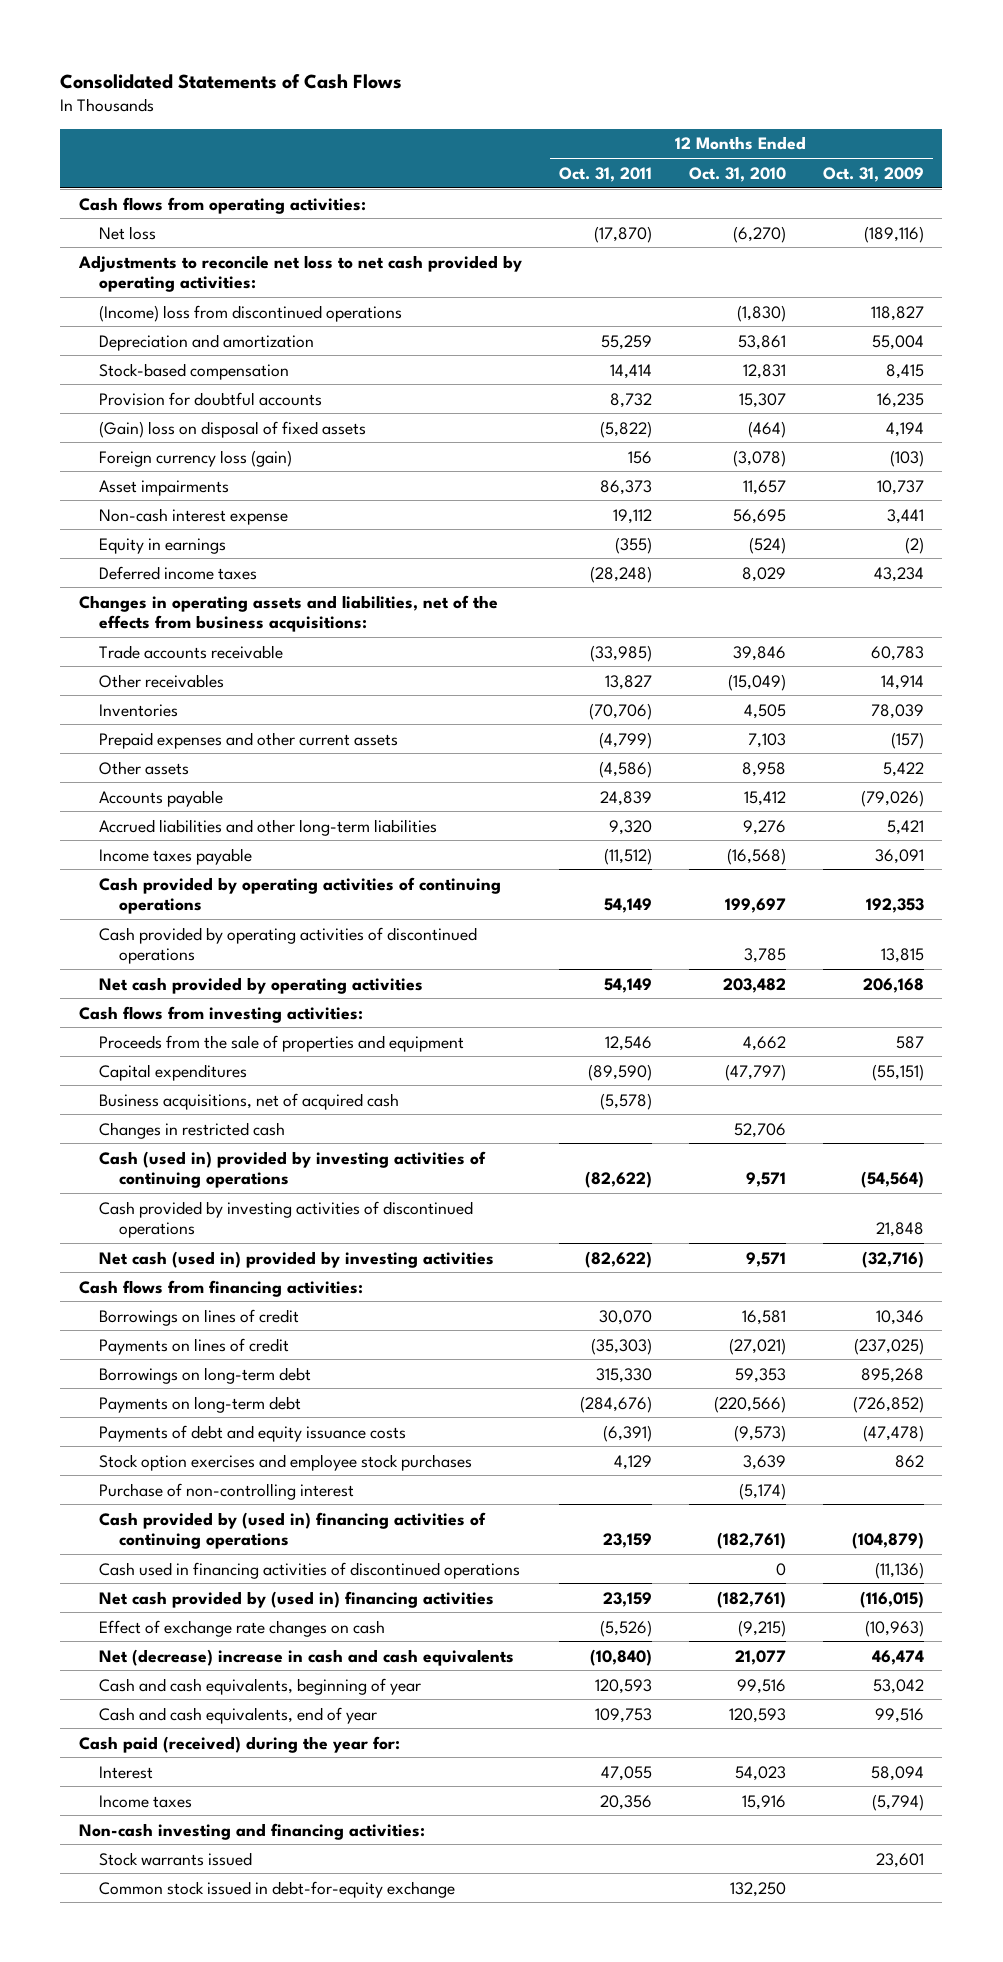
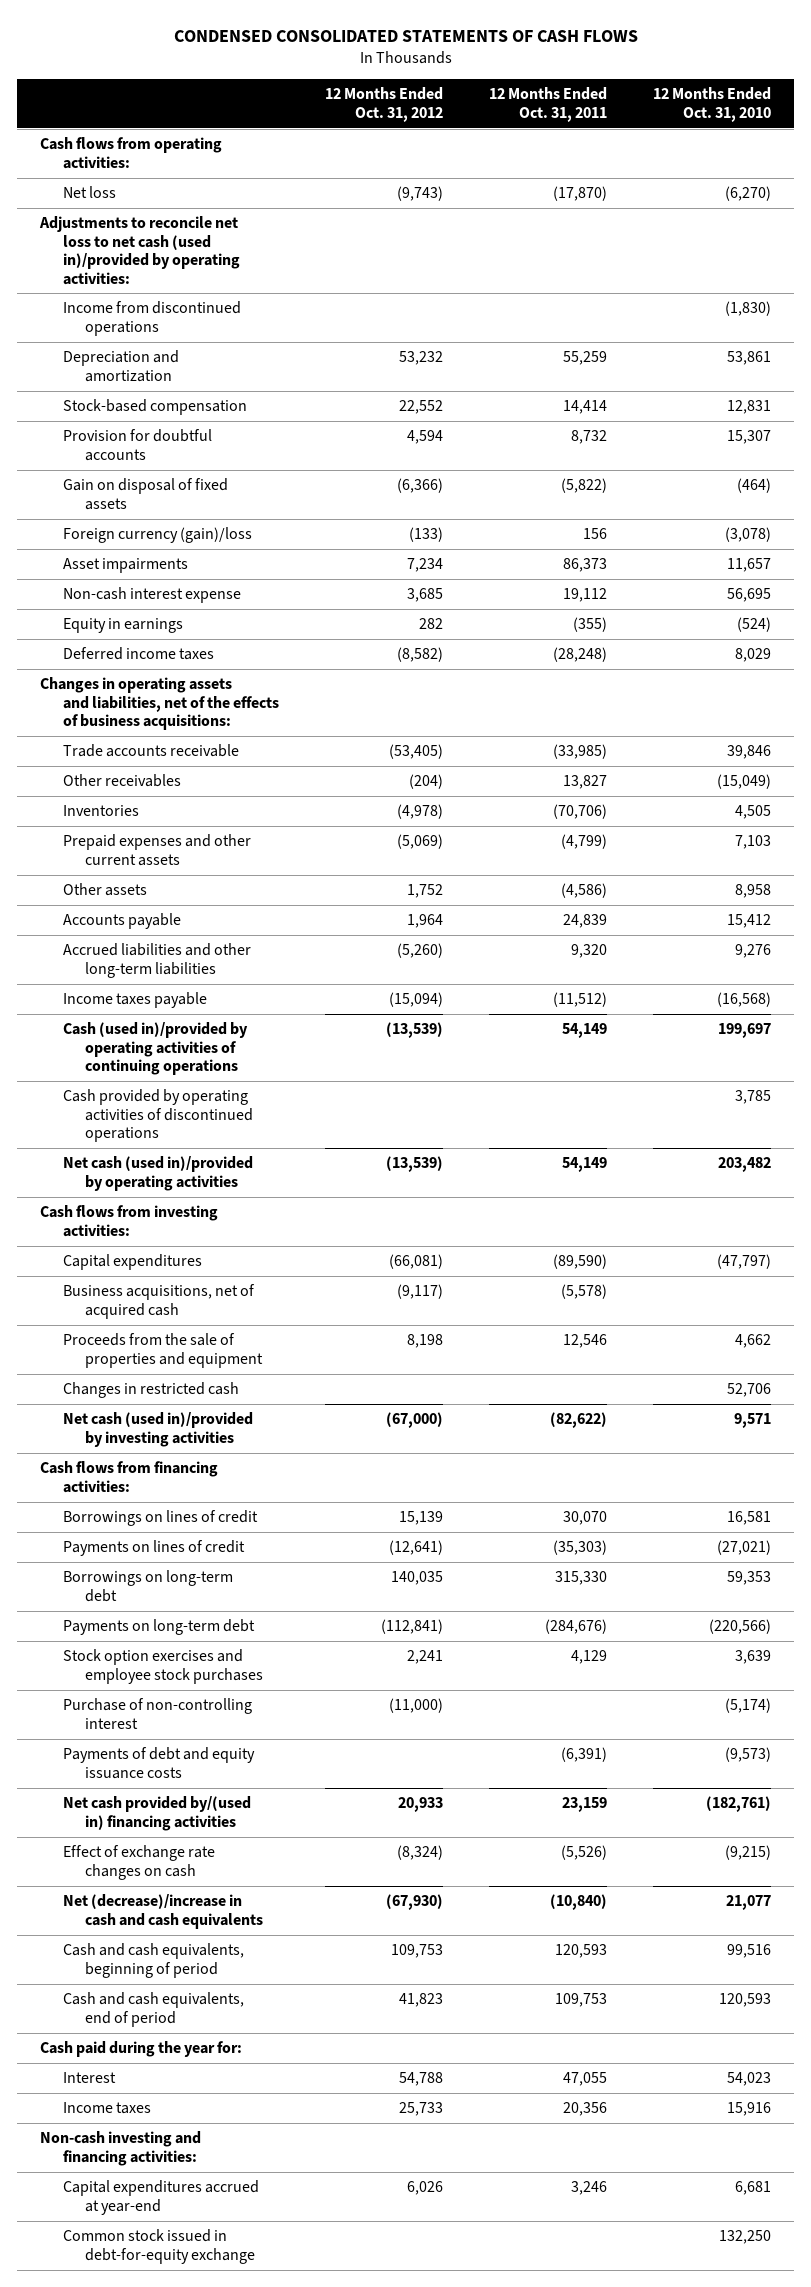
- Consolidated Statements of Cash Flows
+ CONDENSED CONSOLIDATED STATEMENTS OF CASH FLOWS
- | 12 Months Ended Oct. 31, 2011 | 12 Months Ended Oct. 31, 2010 | 12 Months Ended Oct. 31, 2009
+ | 12 Months Ended Oct. 31, 2012 | 12 Months Ended Oct. 31, 2011 | 12 Months Ended Oct. 31, 2010
- Adjustments to reconcile net loss to net cash provided by operating activities:
- (Income) loss from discontinued operations | | (1,830) | 118,827
+ Adjustments to reconcile net loss to net cash (used in)/provided by operating activities:
+ Income from discontinued operations | | | (1,830)
- (Gain) loss on disposal of fixed assets | (5,822) | (464) | 4,194
- Foreign currency loss (gain) | 156 | (3,078) | (103)
+ Gain on disposal of fixed assets | (6,366) | (5,822) | (464)
+ Foreign currency (gain)/loss | (133) | 156 | (3,078)
- Changes in operating assets and liabilities, net of the effects from business acquisitions:
+ Changes in operating assets and liabilities, net of the effects of business acquisitions:
- Cash provided by operating activities of continuing operations | 54,149 | 199,697 | 192,353
+ Cash (used in)/provided by operating activities of continuing operations | (13,539) | 54,149 | 199,697
- Net cash provided by operating activities | 54,149 | 203,482 | 206,168
+ Net cash (used in)/provided by operating activities | (13,539) | 54,149 | 203,482
moved down: Proceeds from the sale of properties and equipment | 8,198 | 12,546 | 4,662
- Cash (used in) provided by investing activities of continuing operations | (82,622) | 9,571 | (54,564)
- Cash provided by investing activities of discontinued operations | | | 21,848
- Net cash (used in) provided by investing activities | (82,622) | 9,571 | (32,716)
+ Net cash (used in)/provided by investing activities | (67,000) | (82,622) | 9,571
- Cash provided by (used in) financing activities of continuing operations | 23,159 | (182,761) | (104,879)
- Cash used in financing activities of discontinued operations | | 0 | (11,136)
- Net cash provided by (used in) financing activities | 23,159 | (182,761) | (116,015)
moved down: Payments of debt and equity issuance costs | | (6,391) | (9,573)
+ Net cash provided by/(used in) financing activities | 20,933 | 23,159 | (182,761)
- Net (decrease) increase in cash and cash equivalents | (10,840) | 21,077 | 46,474
- Cash and cash equivalents, beginning of year | 120,593 | 99,516 | 53,042
- Cash and cash equivalents, end of year | 109,753 | 120,593 | 99,516
- Cash paid (received) during the year for:
+ Net (decrease)/increase in cash and cash equivalents | (67,930) | (10,840) | 21,077
+ Cash and cash equivalents, beginning of period | 109,753 | 120,593 | 99,516
+ Cash and cash equivalents, end of period | 41,823 | 109,753 | 120,593
+ Cash paid during the year for:
- Stock warrants issued | | | 23,601
+ Capital expenditures accrued at year-end | 6,026 | 3,246 | 6,681

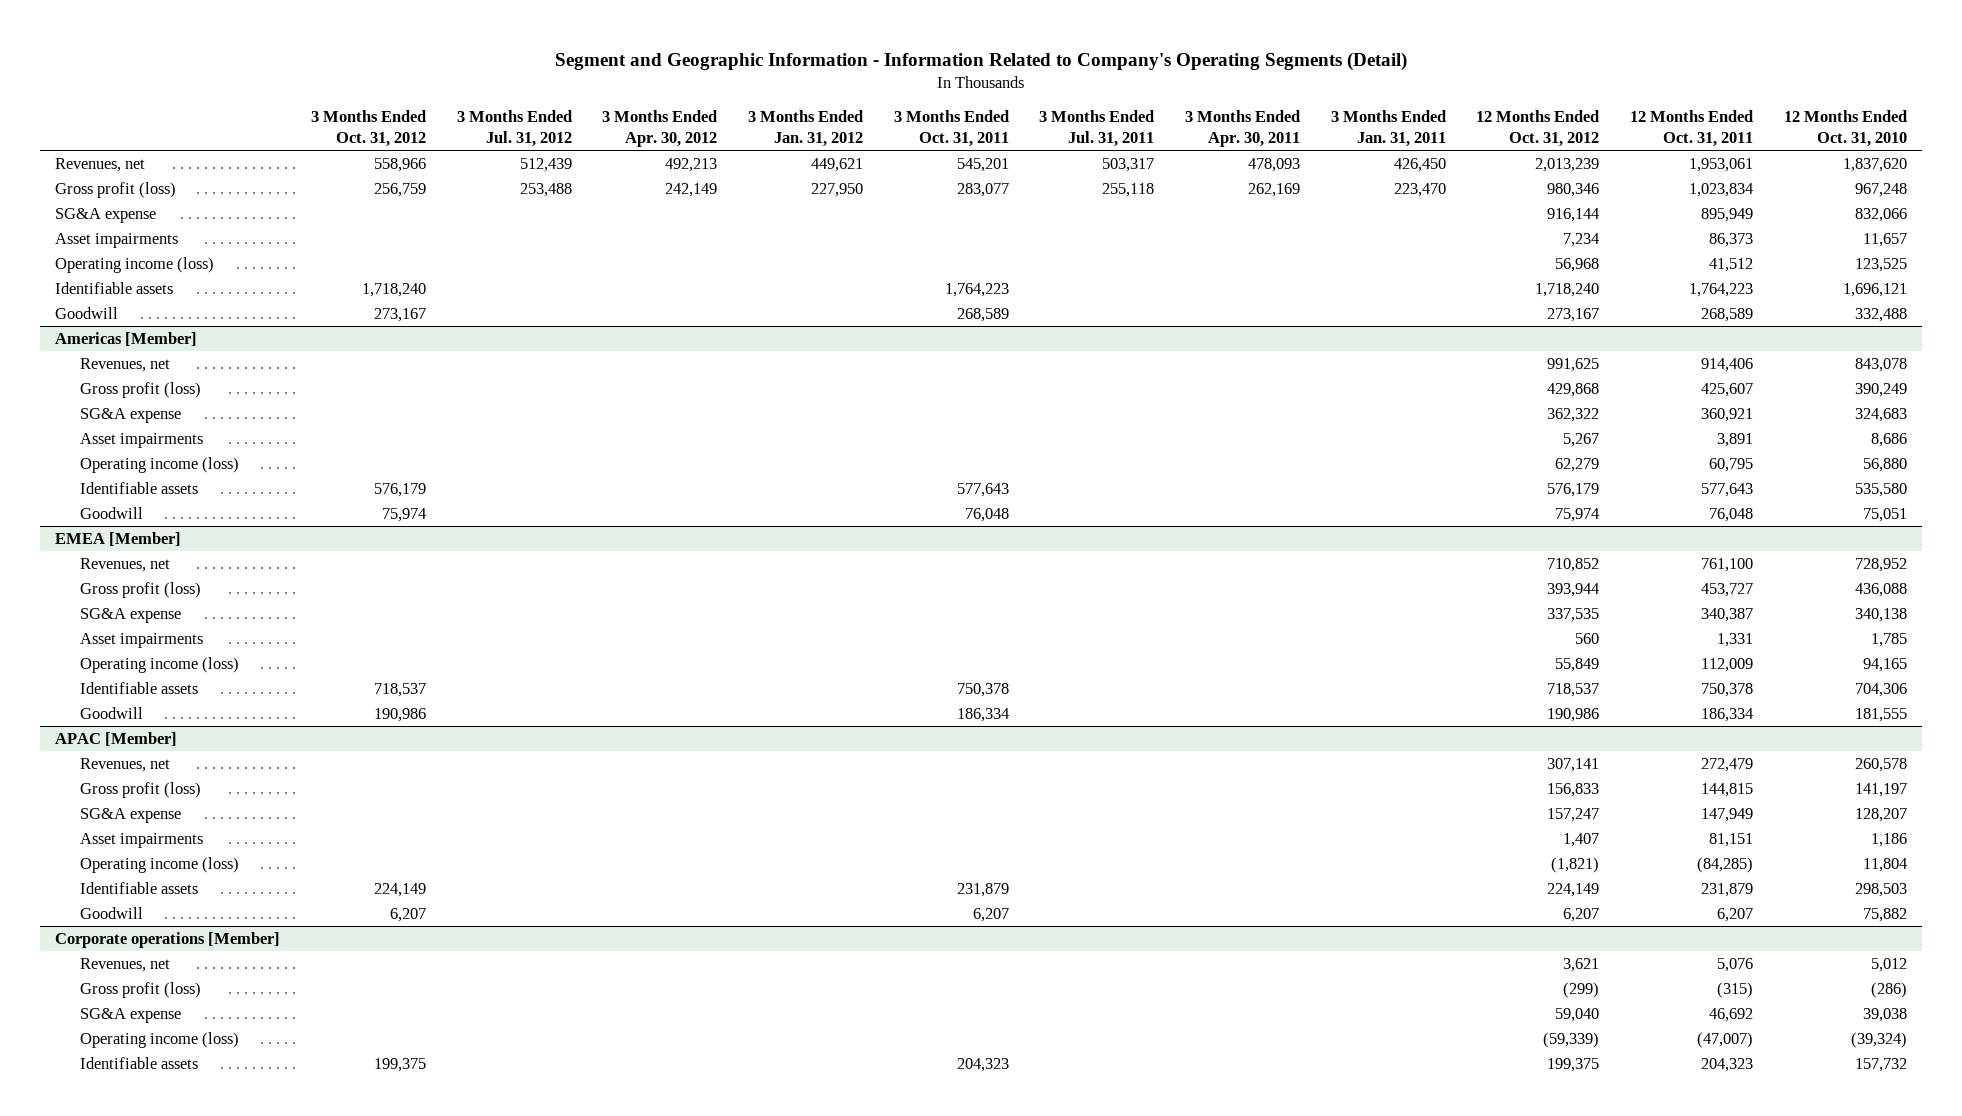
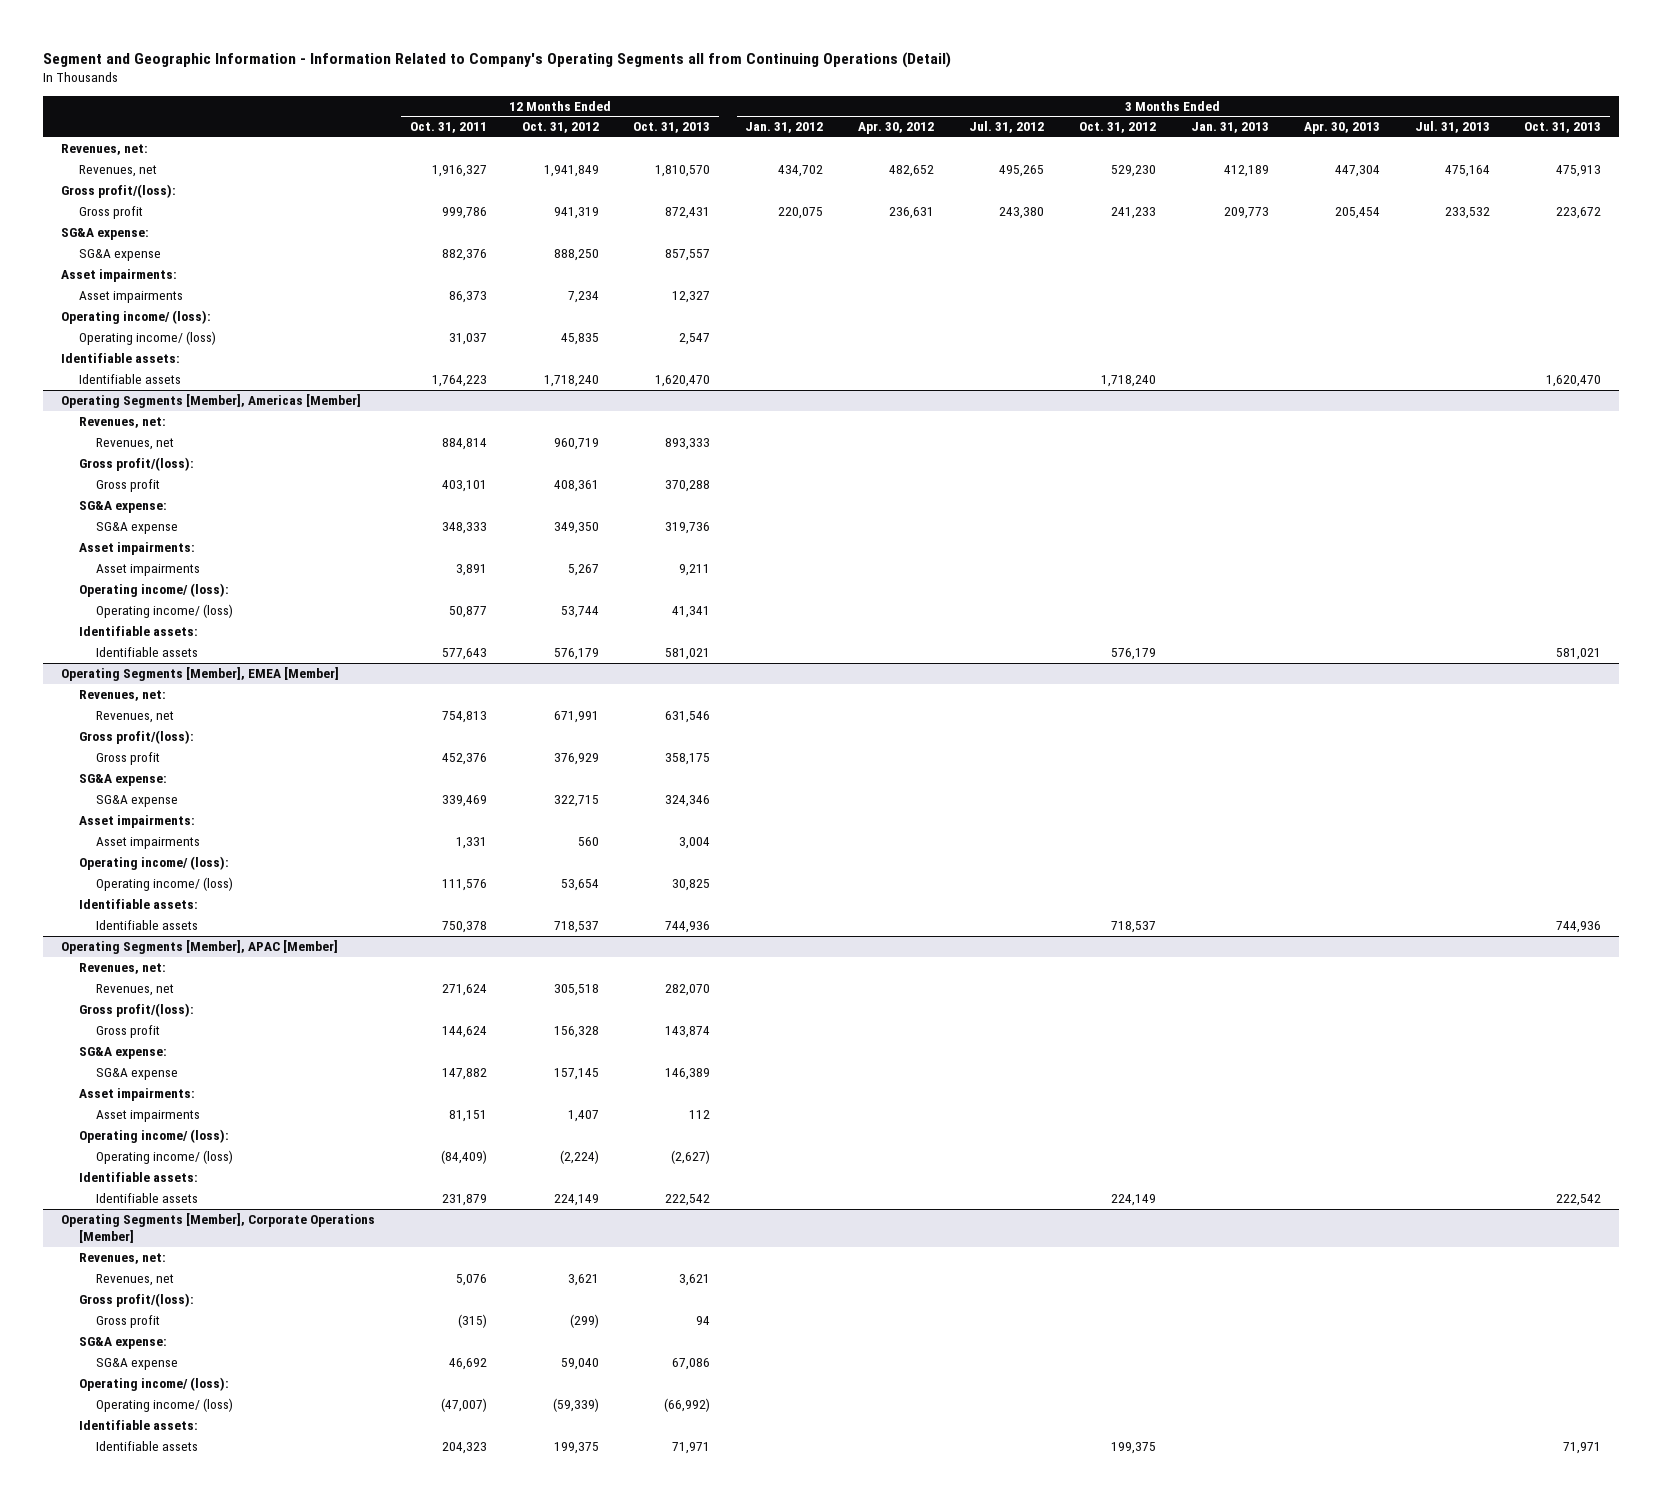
- Segment and Geographic Information - Information Related to Company's Operating Segments (Detail)
+ Segment and Geographic Information - Information Related to Company's Operating Segments all from Continuing Operations (Detail)
- | 3 Months Ended Oct. 31, 2012 | 3 Months Ended Jul. 31, 2012 | 3 Months Ended Apr. 30, 2012 | 3 Months Ended Jan. 31, 2012 | 3 Months Ended Oct. 31, 2011 | 3 Months Ended Jul. 31, 2011 | 3 Months Ended Apr. 30, 2011 | 3 Months Ended Jan. 31, 2011 | 12 Months Ended Oct. 31, 2012 | 12 Months Ended Oct. 31, 2011 | 12 Months Ended Oct. 31, 2010
+ | 12 Months Ended Oct. 31, 2011 | 12 Months Ended Oct. 31, 2012 | 12 Months Ended Oct. 31, 2013 | 3 Months Ended Jan. 31, 2012 | 3 Months Ended Apr. 30, 2012 | 3 Months Ended Jul. 31, 2012 | 3 Months Ended Oct. 31, 2012 | 3 Months Ended Jan. 31, 2013 | 3 Months Ended Apr. 30, 2013 | 3 Months Ended Jul. 31, 2013 | 3 Months Ended Oct. 31, 2013
- Revenues, net | 558,966 | 512,439 | 492,213 | 449,621 | 545,201 | 503,317 | 478,093 | 426,450 | 2,013,239 | 1,953,061 | 1,837,620
- Gross profit (loss) | 256,759 | 253,488 | 242,149 | 227,950 | 283,077 | 255,118 | 262,169 | 223,470 | 980,346 | 1,023,834 | 967,248
- SG&A expense | | | | | | | | | 916,144 | 895,949 | 832,066
+ Revenues, net:
+ Revenues, net | 1,916,327 | 1,941,849 | 1,810,570 | 434,702 | 482,652 | 495,265 | 529,230 | 412,189 | 447,304 | 475,164 | 475,913
+ Gross profit/(loss):
+ Gross profit | 999,786 | 941,319 | 872,431 | 220,075 | 236,631 | 243,380 | 241,233 | 209,773 | 205,454 | 233,532 | 223,672
+ SG&A expense:
+ SG&A expense | 882,376 | 888,250 | 857,557 | | | | | | | |
+ Asset impairments:
- Operating income (loss) | | | | | | | | | 56,968 | 41,512 | 123,525
+ Operating income/ (loss):
+ Operating income/ (loss) | 31,037 | 45,835 | 2,547 | | | | | | | |
+ Identifiable assets:
- Goodwill | 273,167 | | | | 268,589 | | | | 273,167 | 268,589 | 332,488
- Americas [Member]
- Revenues, net | | | | | | | | | 991,625 | 914,406 | 843,078
- Gross profit (loss) | | | | | | | | | 429,868 | 425,607 | 390,249
- SG&A expense | | | | | | | | | 362,322 | 360,921 | 324,683
+ Operating Segments [Member], Americas [Member]
+ Revenues, net:
+ Revenues, net | 884,814 | 960,719 | 893,333 | | | | | | | |
+ Gross profit/(loss):
+ Gross profit | 403,101 | 408,361 | 370,288 | | | | | | | |
+ SG&A expense:
+ SG&A expense | 348,333 | 349,350 | 319,736 | | | | | | | |
+ Asset impairments:
- Operating income (loss) | | | | | | | | | 62,279 | 60,795 | 56,880
+ Operating income/ (loss):
+ Operating income/ (loss) | 50,877 | 53,744 | 41,341 | | | | | | | |
+ Identifiable assets:
- Goodwill | 75,974 | | | | 76,048 | | | | 75,974 | 76,048 | 75,051
- EMEA [Member]
- Revenues, net | | | | | | | | | 710,852 | 761,100 | 728,952
- Gross profit (loss) | | | | | | | | | 393,944 | 453,727 | 436,088
- SG&A expense | | | | | | | | | 337,535 | 340,387 | 340,138
+ Operating Segments [Member], EMEA [Member]
+ Revenues, net:
+ Revenues, net | 754,813 | 671,991 | 631,546 | | | | | | | |
+ Gross profit/(loss):
+ Gross profit | 452,376 | 376,929 | 358,175 | | | | | | | |
+ SG&A expense:
+ SG&A expense | 339,469 | 322,715 | 324,346 | | | | | | | |
+ Asset impairments:
- Operating income (loss) | | | | | | | | | 55,849 | 112,009 | 94,165
+ Operating income/ (loss):
+ Operating income/ (loss) | 111,576 | 53,654 | 30,825 | | | | | | | |
+ Identifiable assets:
- Goodwill | 190,986 | | | | 186,334 | | | | 190,986 | 186,334 | 181,555
- APAC [Member]
- Revenues, net | | | | | | | | | 307,141 | 272,479 | 260,578
- Gross profit (loss) | | | | | | | | | 156,833 | 144,815 | 141,197
- SG&A expense | | | | | | | | | 157,247 | 147,949 | 128,207
+ Operating Segments [Member], APAC [Member]
+ Revenues, net:
+ Revenues, net | 271,624 | 305,518 | 282,070 | | | | | | | |
+ Gross profit/(loss):
+ Gross profit | 144,624 | 156,328 | 143,874 | | | | | | | |
+ SG&A expense:
+ SG&A expense | 147,882 | 157,145 | 146,389 | | | | | | | |
+ Asset impairments:
- Operating income (loss) | | | | | | | | | (1,821) | (84,285) | 11,804
+ Operating income/ (loss):
+ Operating income/ (loss) | (84,409) | (2,224) | (2,627) | | | | | | | |
+ Identifiable assets:
- Goodwill | 6,207 | | | | 6,207 | | | | 6,207 | 6,207 | 75,882
- Corporate operations [Member]
+ Operating Segments [Member], Corporate Operations [Member]
+ Revenues, net:
- Gross profit (loss) | | | | | | | | | (299) | (315) | (286)
+ Gross profit/(loss):
+ Gross profit | (315) | (299) | 94 | | | | | | | |
+ SG&A expense:
- Operating income (loss) | | | | | | | | | (59,339) | (47,007) | (39,324)
+ Operating income/ (loss):
+ Operating income/ (loss) | (47,007) | (59,339) | (66,992) | | | | | | | |
+ Identifiable assets:

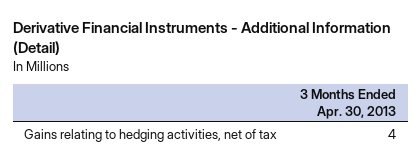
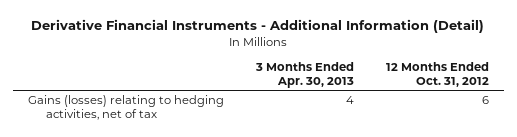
- | 3 Months Ended Apr. 30, 2013
+ | 3 Months Ended Apr. 30, 2013 | 12 Months Ended Oct. 31, 2012
- Gains relating to hedging activities, net of tax | 4
+ Gains (losses) relating to hedging activities, net of tax | 4 | 6

